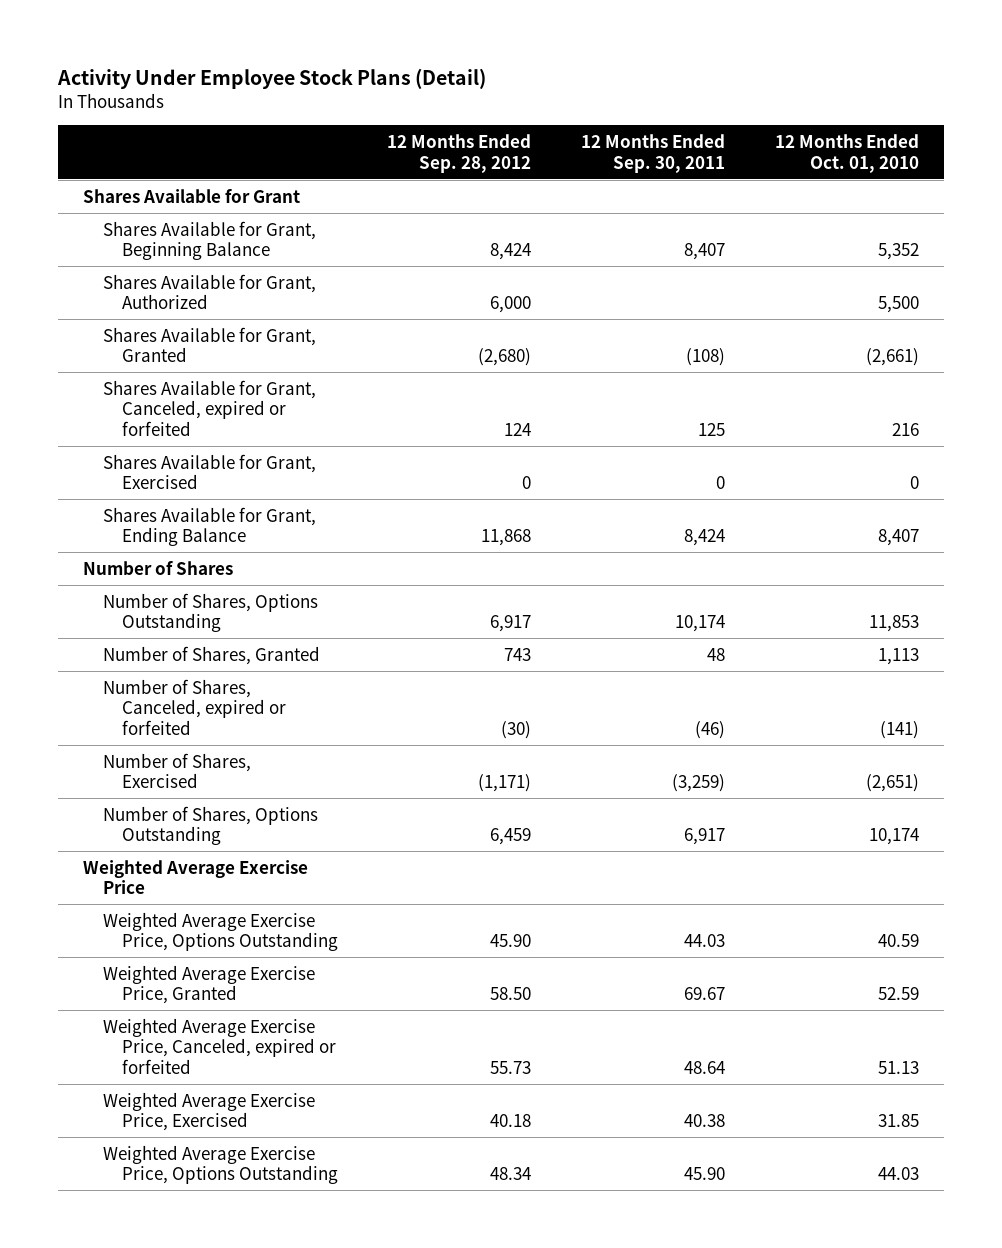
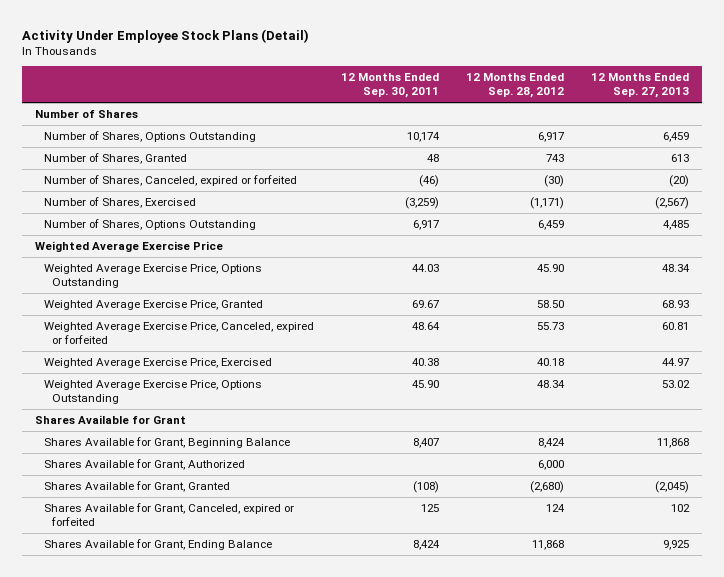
- | 12 Months Ended Sep. 28, 2012 | 12 Months Ended Sep. 30, 2011 | 12 Months Ended Oct. 01, 2010
+ | 12 Months Ended Sep. 30, 2011 | 12 Months Ended Sep. 28, 2012 | 12 Months Ended Sep. 27, 2013
- Shares Available for Grant, Exercised | 0 | 0 | 0
moved down: Shares Available for Grant
moved down: Shares Available for Grant, Beginning Balance | 8,407 | 8,424 | 11,868
moved down: Shares Available for Grant, Authorized | | 6,000 |
moved down: Shares Available for Grant, Granted | (108) | (2,680) | (2,045)
moved down: Shares Available for Grant, Canceled, expired or forfeited | 125 | 124 | 102
moved down: Shares Available for Grant, Ending Balance | 8,424 | 11,868 | 9,925

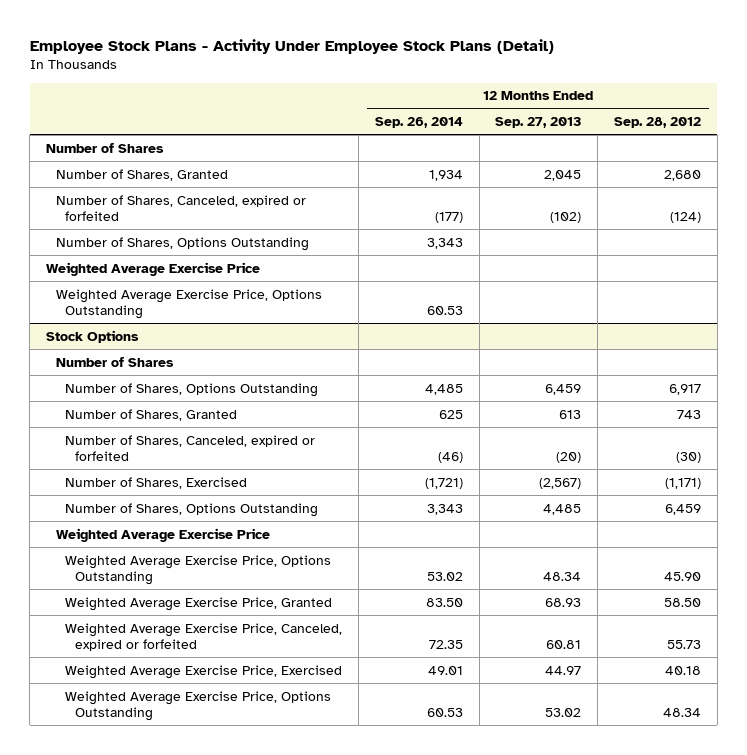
- Activity Under Employee Stock Plans (Detail)
+ Employee Stock Plans - Activity Under Employee Stock Plans (Detail)
- | 12 Months Ended Sep. 30, 2011 | 12 Months Ended Sep. 28, 2012 | 12 Months Ended Sep. 27, 2013
+ | 12 Months Ended Sep. 26, 2014 | 12 Months Ended Sep. 27, 2013 | 12 Months Ended Sep. 28, 2012
+ Number of Shares, Granted | 1,934 | 2,045 | 2,680
+ Number of Shares, Canceled, expired or forfeited | (177) | (102) | (124)
+ Number of Shares, Options Outstanding | 3,343 | |
+ Weighted Average Exercise Price
+ Weighted Average Exercise Price, Options Outstanding | 60.53 | |
+ Stock Options
+ Number of Shares
- Shares Available for Grant
- Shares Available for Grant, Beginning Balance | 8,407 | 8,424 | 11,868
- Shares Available for Grant, Authorized | | 6,000 |
- Shares Available for Grant, Granted | (108) | (2,680) | (2,045)
- Shares Available for Grant, Canceled, expired or forfeited | 125 | 124 | 102
- Shares Available for Grant, Ending Balance | 8,424 | 11,868 | 9,925

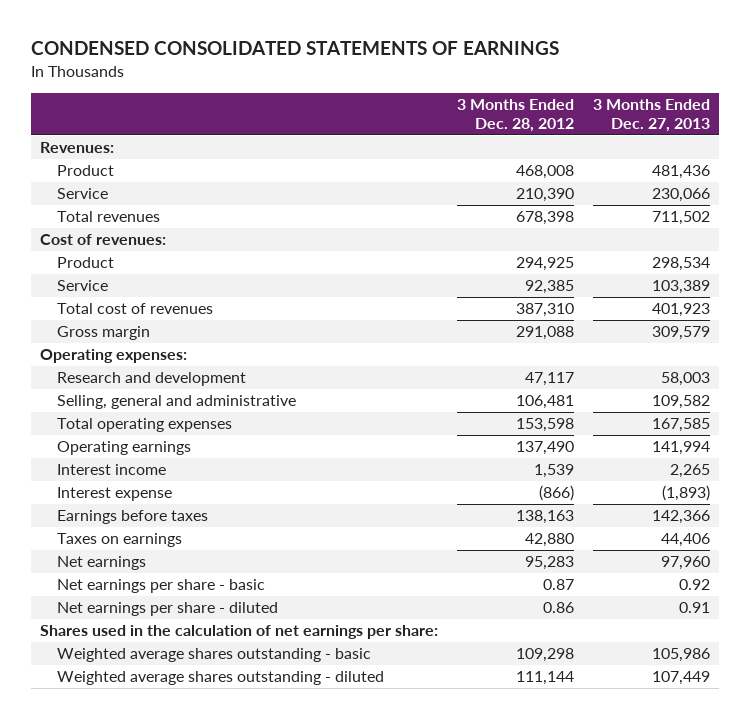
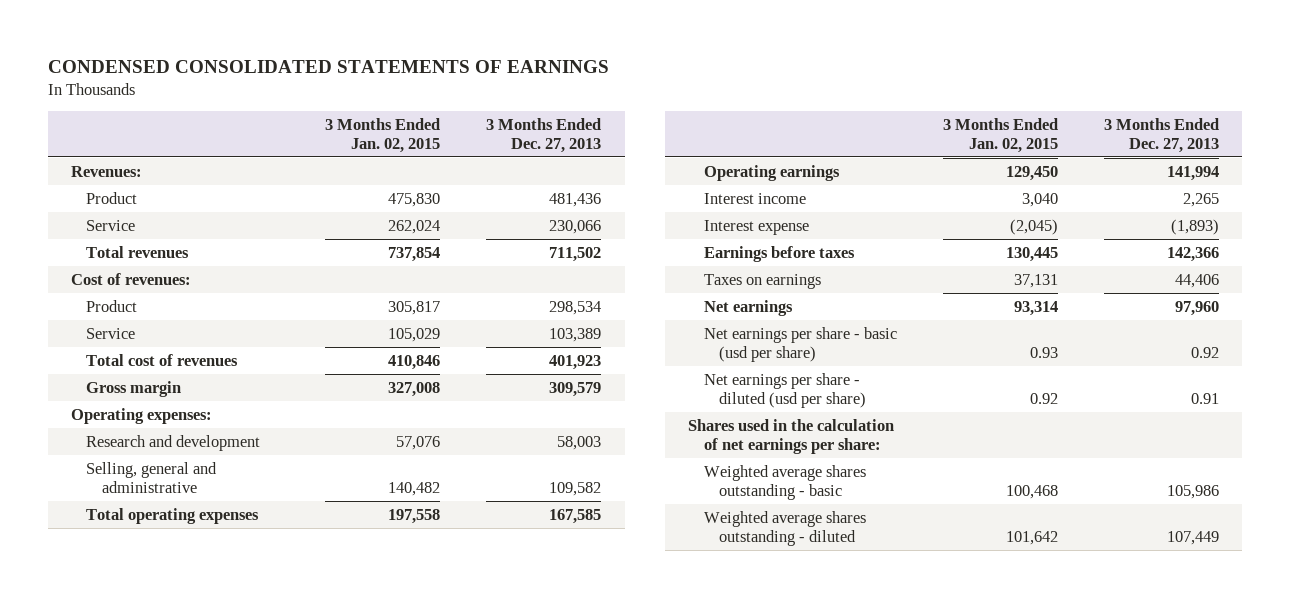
- | 3 Months Ended Dec. 28, 2012 | 3 Months Ended Dec. 27, 2013
+ | 3 Months Ended Jan. 02, 2015 | 3 Months Ended Dec. 27, 2013
- Net earnings per share - basic | 0.87 | 0.92
- Net earnings per share - diluted | 0.86 | 0.91
+ Net earnings per share - basic (usd per share) | 0.93 | 0.92
+ Net earnings per share - diluted (usd per share) | 0.92 | 0.91

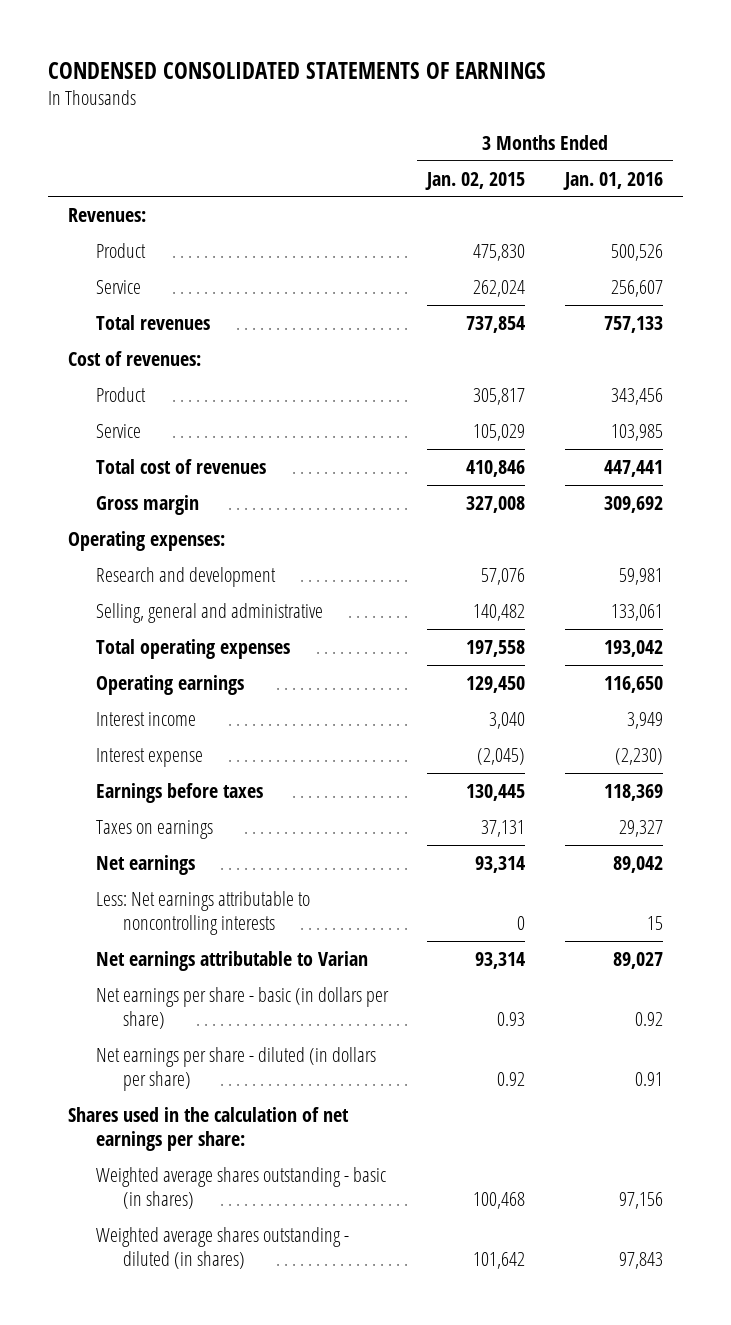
- | 3 Months Ended Jan. 02, 2015 | 3 Months Ended Dec. 27, 2013
+ | 3 Months Ended Jan. 02, 2015 | 3 Months Ended Jan. 01, 2016
- Net earnings per share - basic (usd per share) | 0.93 | 0.92
- Net earnings per share - diluted (usd per share) | 0.92 | 0.91
+ Less: Net earnings attributable to noncontrolling interests | 0 | 15
+ Net earnings attributable to Varian | 93,314 | 89,027
+ Net earnings per share - basic (in dollars per share) | 0.93 | 0.92
+ Net earnings per share - diluted (in dollars per share) | 0.92 | 0.91
- Weighted average shares outstanding - basic | 100,468 | 105,986
- Weighted average shares outstanding - diluted | 101,642 | 107,449
+ Weighted average shares outstanding - basic (in shares) | 100,468 | 97,156
+ Weighted average shares outstanding - diluted (in shares) | 101,642 | 97,843

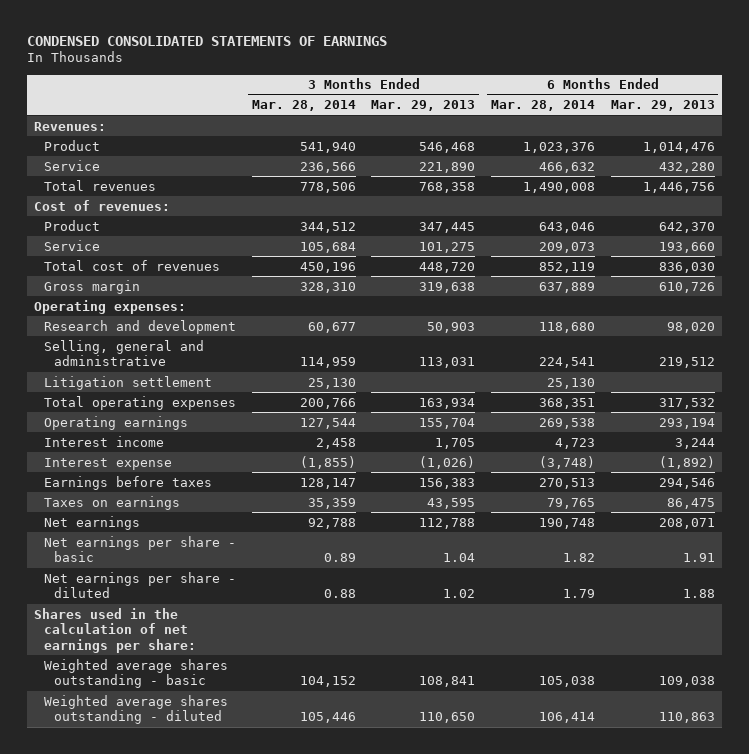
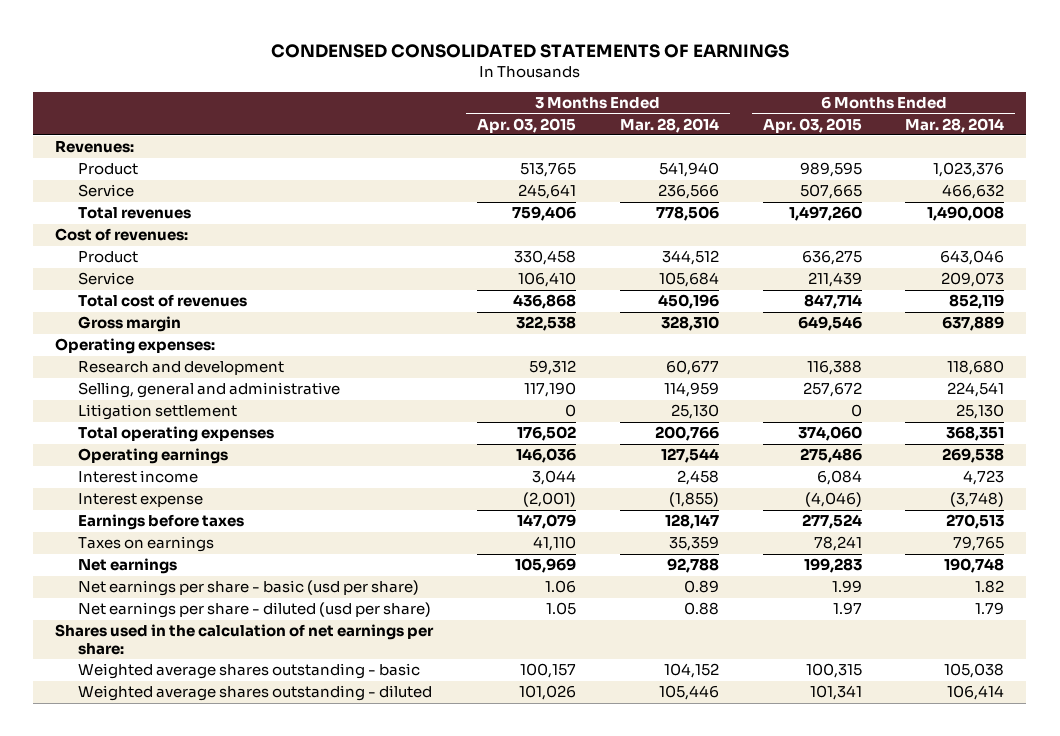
- | 3 Months Ended Mar. 28, 2014 | 3 Months Ended Mar. 29, 2013 | 6 Months Ended Mar. 28, 2014 | 6 Months Ended Mar. 29, 2013
+ | 3 Months Ended Apr. 03, 2015 | 3 Months Ended Mar. 28, 2014 | 6 Months Ended Apr. 03, 2015 | 6 Months Ended Mar. 28, 2014
- Net earnings per share - basic | 0.89 | 1.04 | 1.82 | 1.91
- Net earnings per share - diluted | 0.88 | 1.02 | 1.79 | 1.88
+ Net earnings per share - basic (usd per share) | 1.06 | 0.89 | 1.99 | 1.82
+ Net earnings per share - diluted (usd per share) | 1.05 | 0.88 | 1.97 | 1.79

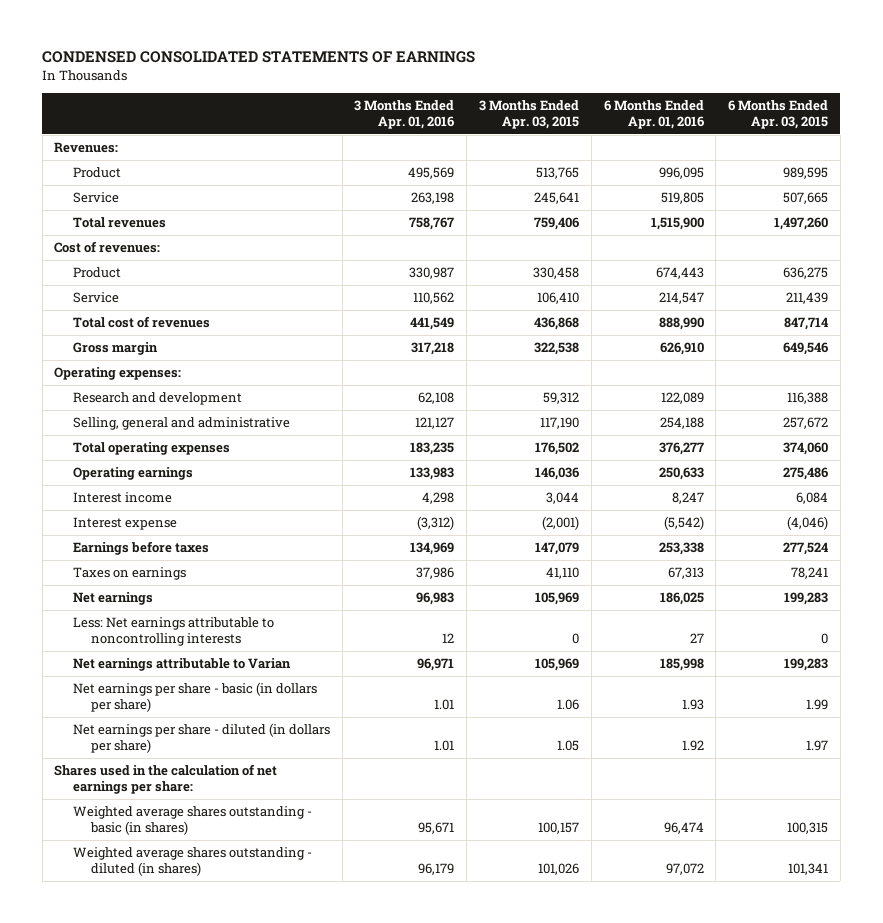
- | 3 Months Ended Apr. 03, 2015 | 3 Months Ended Mar. 28, 2014 | 6 Months Ended Apr. 03, 2015 | 6 Months Ended Mar. 28, 2014
+ | 3 Months Ended Apr. 01, 2016 | 3 Months Ended Apr. 03, 2015 | 6 Months Ended Apr. 01, 2016 | 6 Months Ended Apr. 03, 2015
- Litigation settlement | 0 | 25,130 | 0 | 25,130
- Net earnings per share - basic (usd per share) | 1.06 | 0.89 | 1.99 | 1.82
- Net earnings per share - diluted (usd per share) | 1.05 | 0.88 | 1.97 | 1.79
+ Less: Net earnings attributable to noncontrolling interests | 12 | 0 | 27 | 0
+ Net earnings attributable to Varian | 96,971 | 105,969 | 185,998 | 199,283
+ Net earnings per share - basic (in dollars per share) | 1.01 | 1.06 | 1.93 | 1.99
+ Net earnings per share - diluted (in dollars per share) | 1.01 | 1.05 | 1.92 | 1.97
- Weighted average shares outstanding - basic | 100,157 | 104,152 | 100,315 | 105,038
- Weighted average shares outstanding - diluted | 101,026 | 105,446 | 101,341 | 106,414
+ Weighted average shares outstanding - basic (in shares) | 95,671 | 100,157 | 96,474 | 100,315
+ Weighted average shares outstanding - diluted (in shares) | 96,179 | 101,026 | 97,072 | 101,341

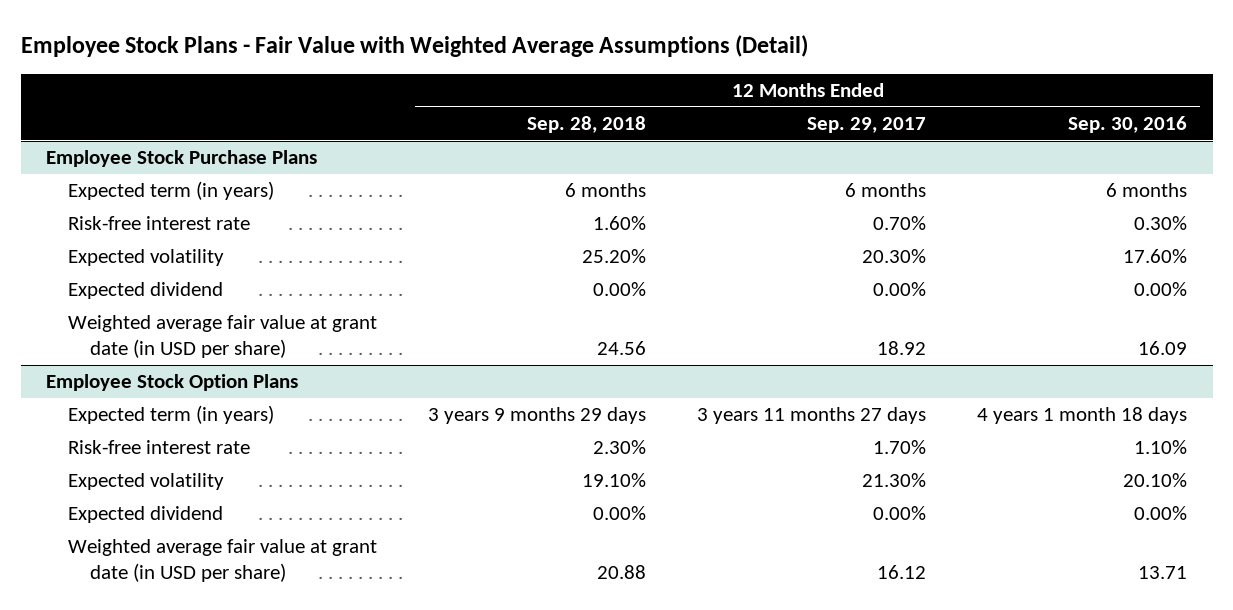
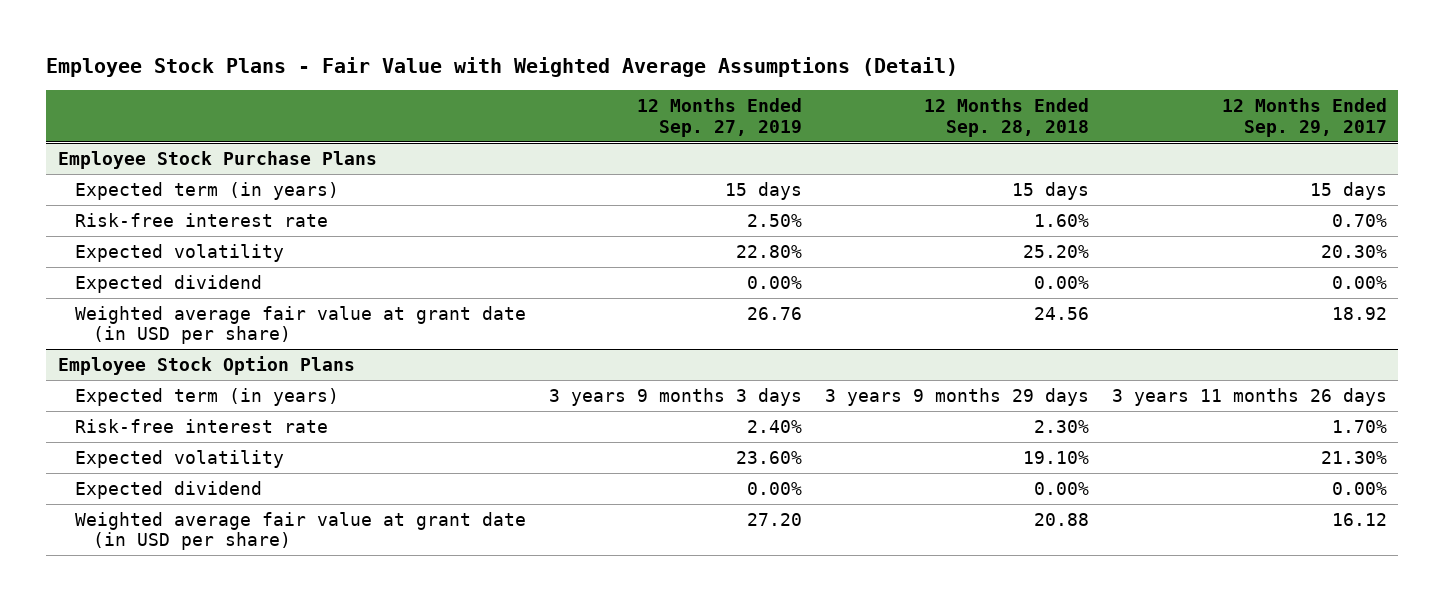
- | 12 Months Ended Sep. 28, 2018 | 12 Months Ended Sep. 29, 2017 | 12 Months Ended Sep. 30, 2016
+ | 12 Months Ended Sep. 27, 2019 | 12 Months Ended Sep. 28, 2018 | 12 Months Ended Sep. 29, 2017
@ Employee Stock Purchase Plans
- Expected term (in years) | 6 months | 6 months | 6 months
+ Expected term (in years) | 15 days | 15 days | 15 days
@ Employee Stock Option Plans
- Expected term (in years) | 3 years 9 months 29 days | 3 years 11 months 27 days | 4 years 1 month 18 days
+ Expected term (in years) | 3 years 9 months 3 days | 3 years 9 months 29 days | 3 years 11 months 26 days

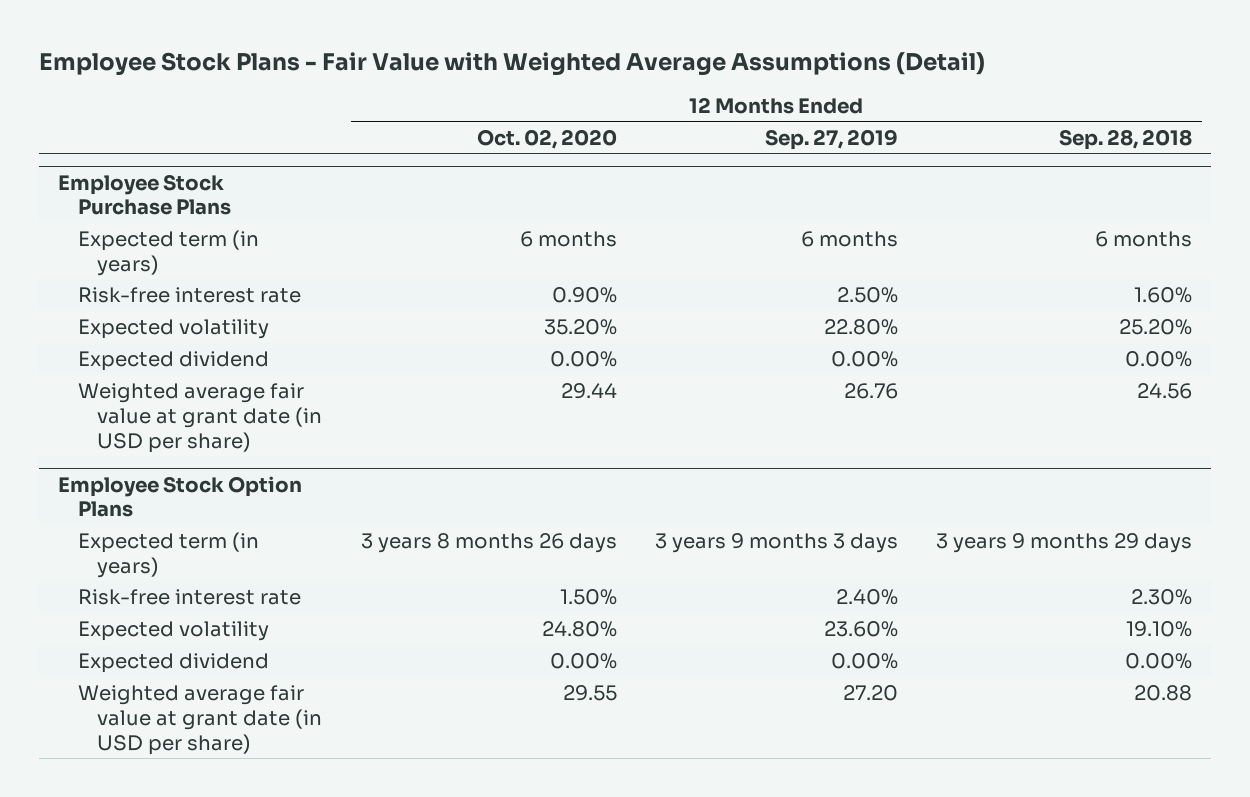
- | 12 Months Ended Sep. 27, 2019 | 12 Months Ended Sep. 28, 2018 | 12 Months Ended Sep. 29, 2017
+ | 12 Months Ended Oct. 02, 2020 | 12 Months Ended Sep. 27, 2019 | 12 Months Ended Sep. 28, 2018
@ Employee Stock Purchase Plans
- Expected term (in years) | 15 days | 15 days | 15 days
+ Expected term (in years) | 6 months | 6 months | 6 months

